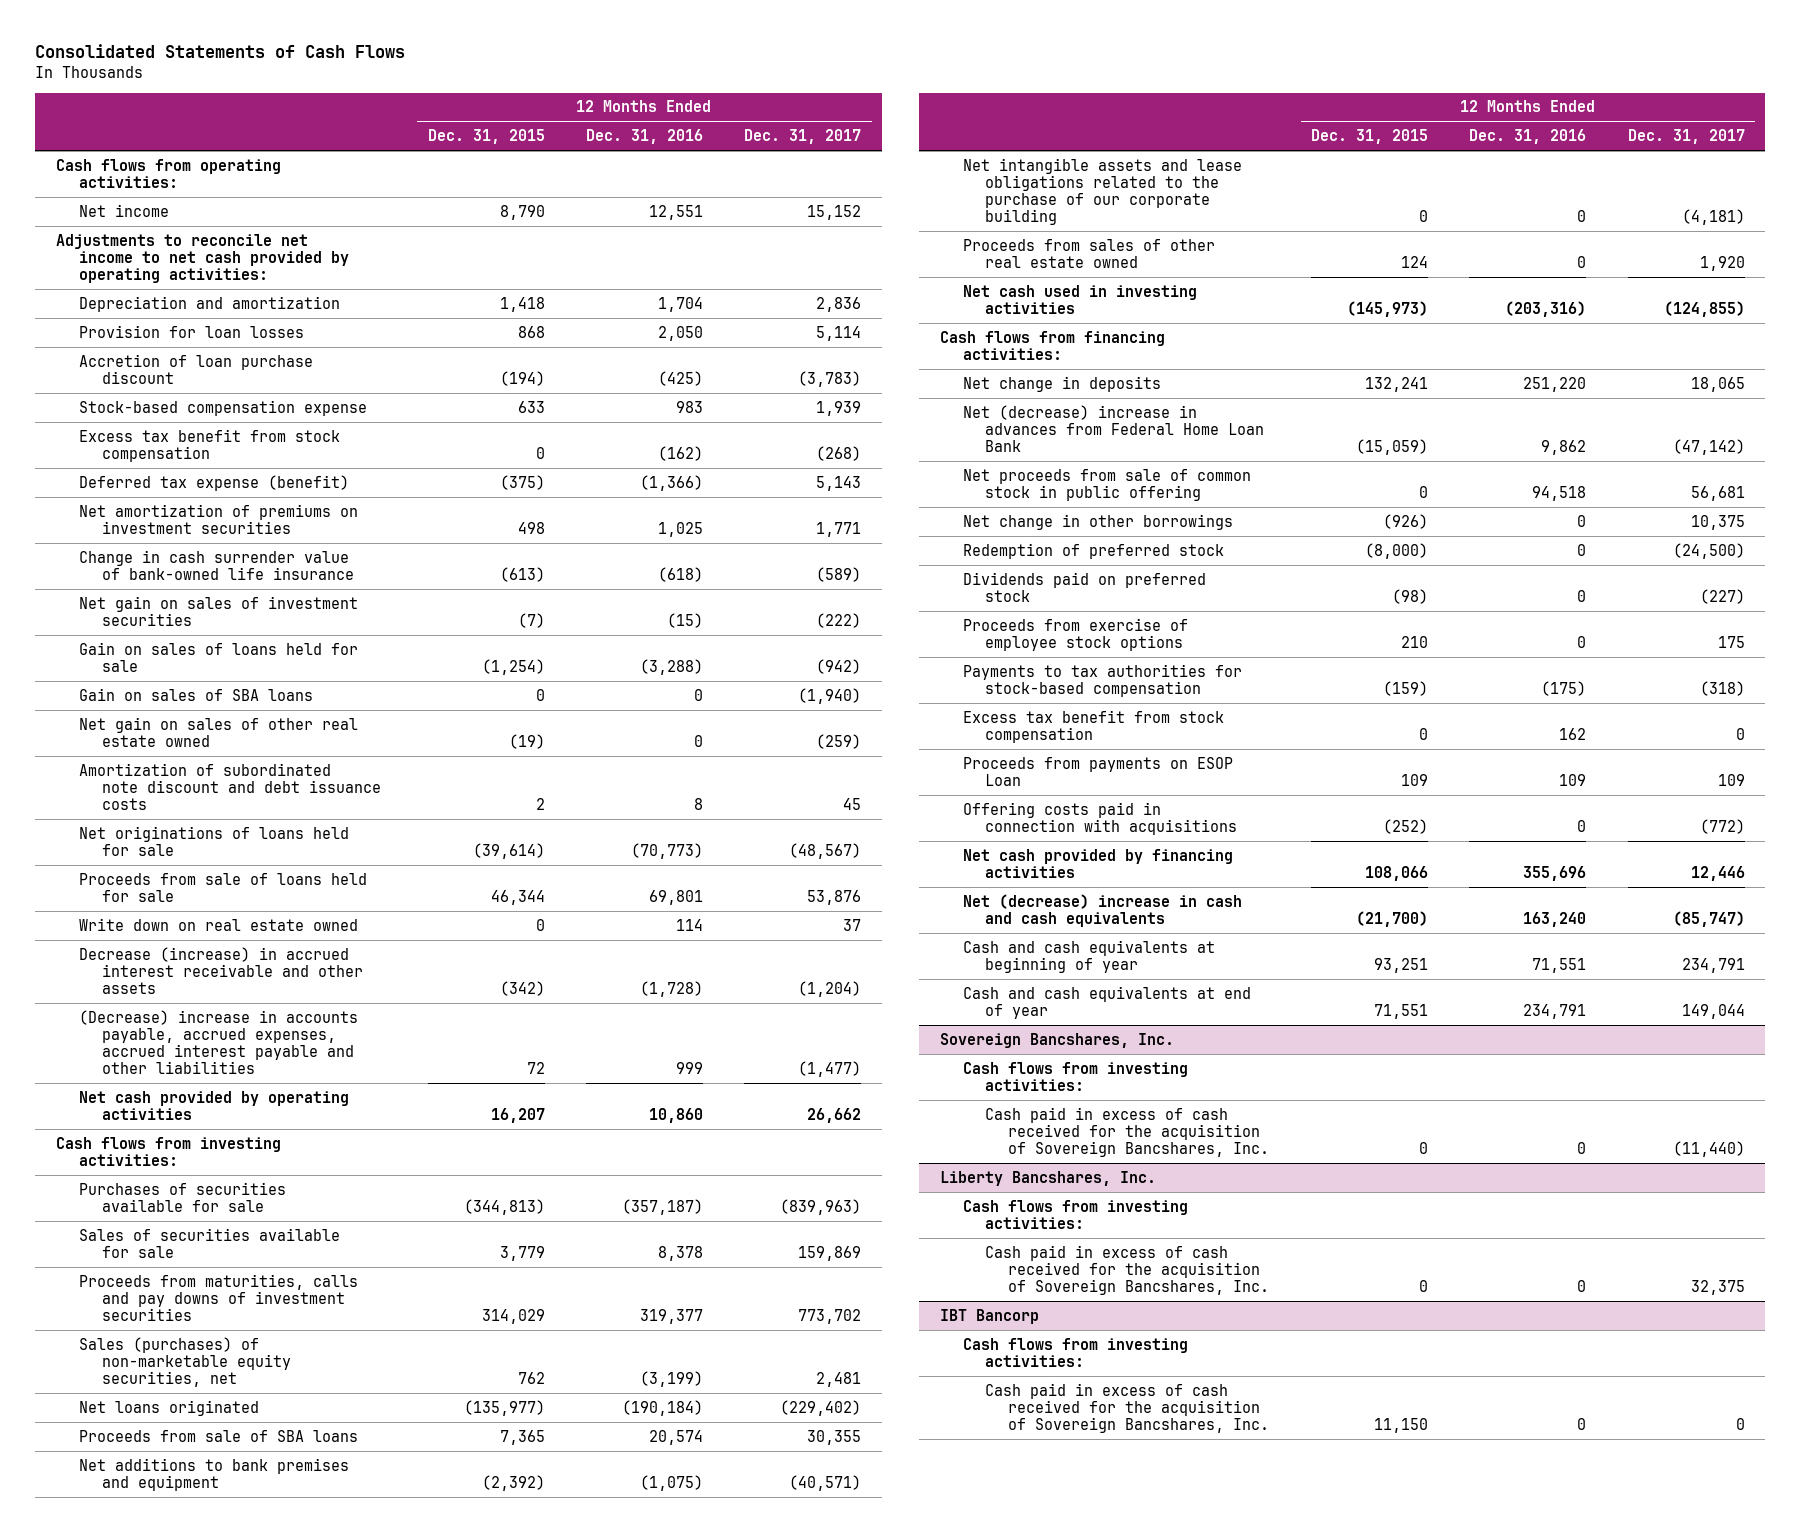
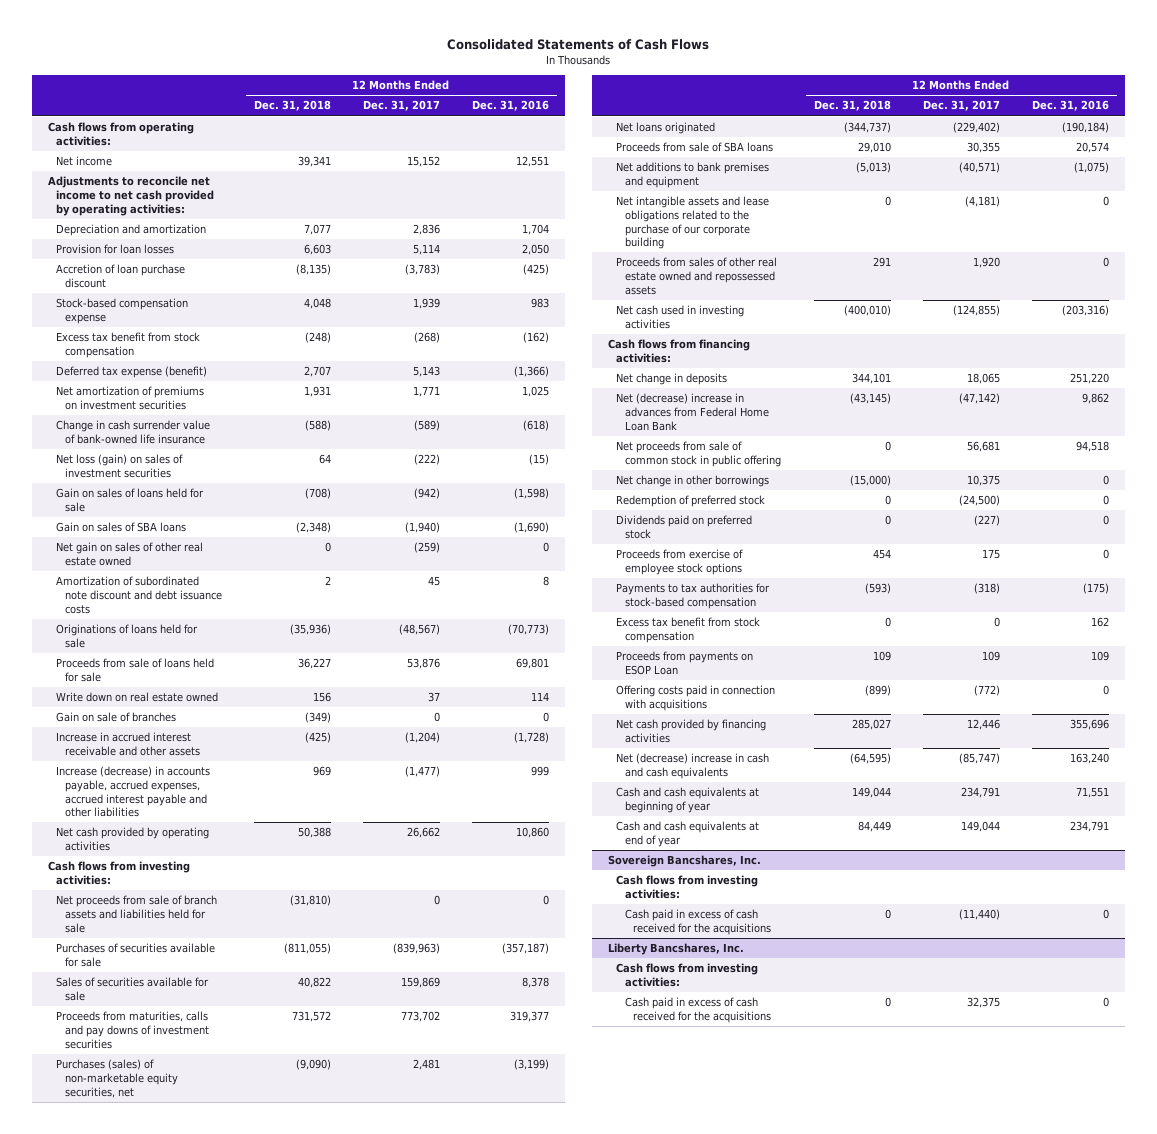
- | 12 Months Ended Dec. 31, 2015 | 12 Months Ended Dec. 31, 2016 | 12 Months Ended Dec. 31, 2017
+ | 12 Months Ended Dec. 31, 2018 | 12 Months Ended Dec. 31, 2017 | 12 Months Ended Dec. 31, 2016
- Net gain on sales of investment securities | (7) | (15) | (222)
- Gain on sales of loans held for sale | (1,254) | (3,288) | (942)
- Gain on sales of SBA loans | 0 | 0 | (1,940)
+ Net loss (gain) on sales of investment securities | 64 | (222) | (15)
+ Gain on sales of loans held for sale | (708) | (942) | (1,598)
+ Gain on sales of SBA loans | (2,348) | (1,940) | (1,690)
- Net originations of loans held for sale | (39,614) | (70,773) | (48,567)
+ Originations of loans held for sale | (35,936) | (48,567) | (70,773)
- Decrease (increase) in accrued interest receivable and other assets | (342) | (1,728) | (1,204)
- (Decrease) increase in accounts payable, accrued expenses, accrued interest payable and other liabilities | 72 | 999 | (1,477)
+ Gain on sale of branches | (349) | 0 | 0
+ Increase in accrued interest receivable and other assets | (425) | (1,204) | (1,728)
+ Increase (decrease) in accounts payable, accrued expenses, accrued interest payable and other liabilities | 969 | (1,477) | 999
+ Net proceeds from sale of branch assets and liabilities held for sale | (31,810) | 0 | 0
- Sales (purchases) of non-marketable equity securities, net | 762 | (3,199) | 2,481
+ Purchases (sales) of non-marketable equity securities, net | (9,090) | 2,481 | (3,199)
- Proceeds from sales of other real estate owned | 124 | 0 | 1,920
+ Proceeds from sales of other real estate owned and repossessed assets | 291 | 1,920 | 0
@ Sovereign Bancshares, Inc.
- Cash paid in excess of cash received for the acquisition of Sovereign Bancshares, Inc. | 0 | 0 | (11,440)
+ Cash paid in excess of cash received for the acquisitions | 0 | (11,440) | 0
@ Liberty Bancshares, Inc.
- Cash paid in excess of cash received for the acquisition of Sovereign Bancshares, Inc. | 0 | 0 | 32,375
- IBT Bancorp
- Cash flows from investing activities:
- Cash paid in excess of cash received for the acquisition of Sovereign Bancshares, Inc. | 11,150 | 0 | 0
@ Liberty Bancshares, Inc.
+ Cash paid in excess of cash received for the acquisitions | 0 | 32,375 | 0

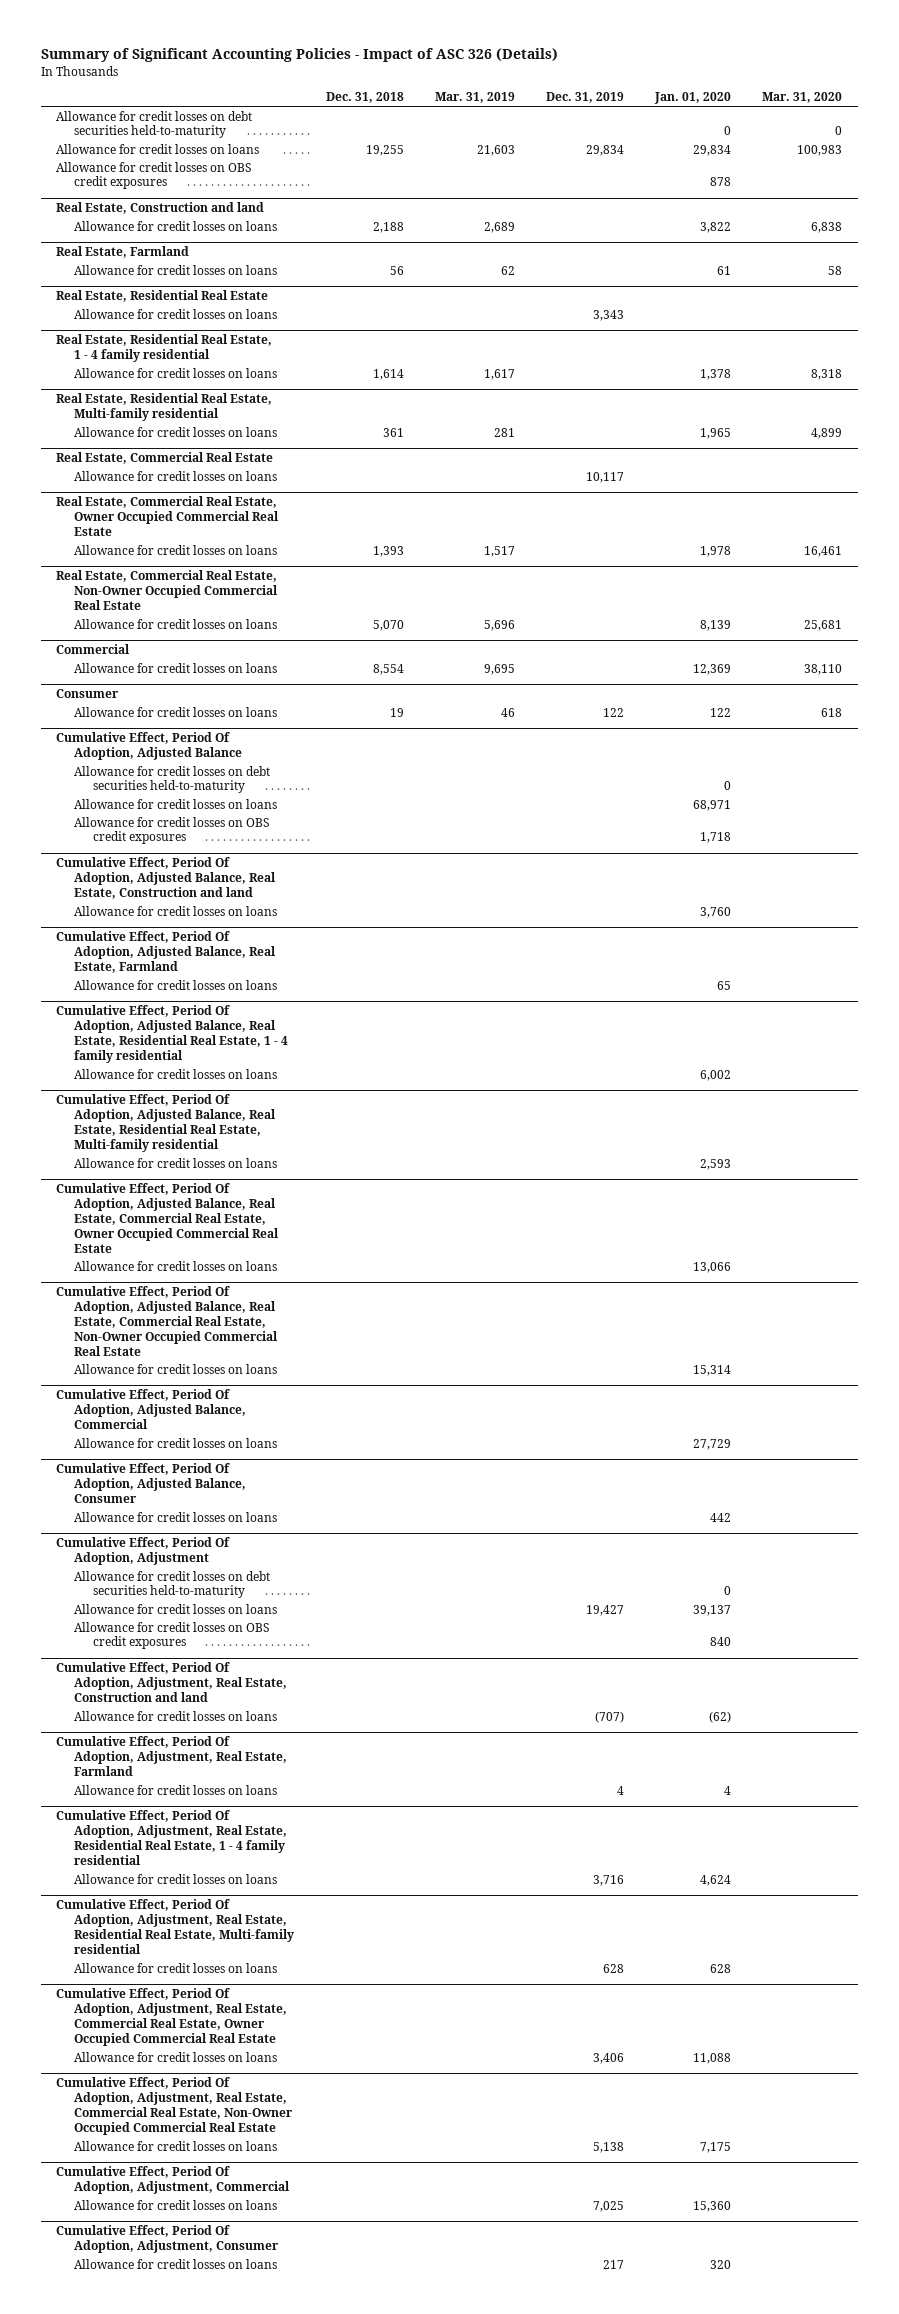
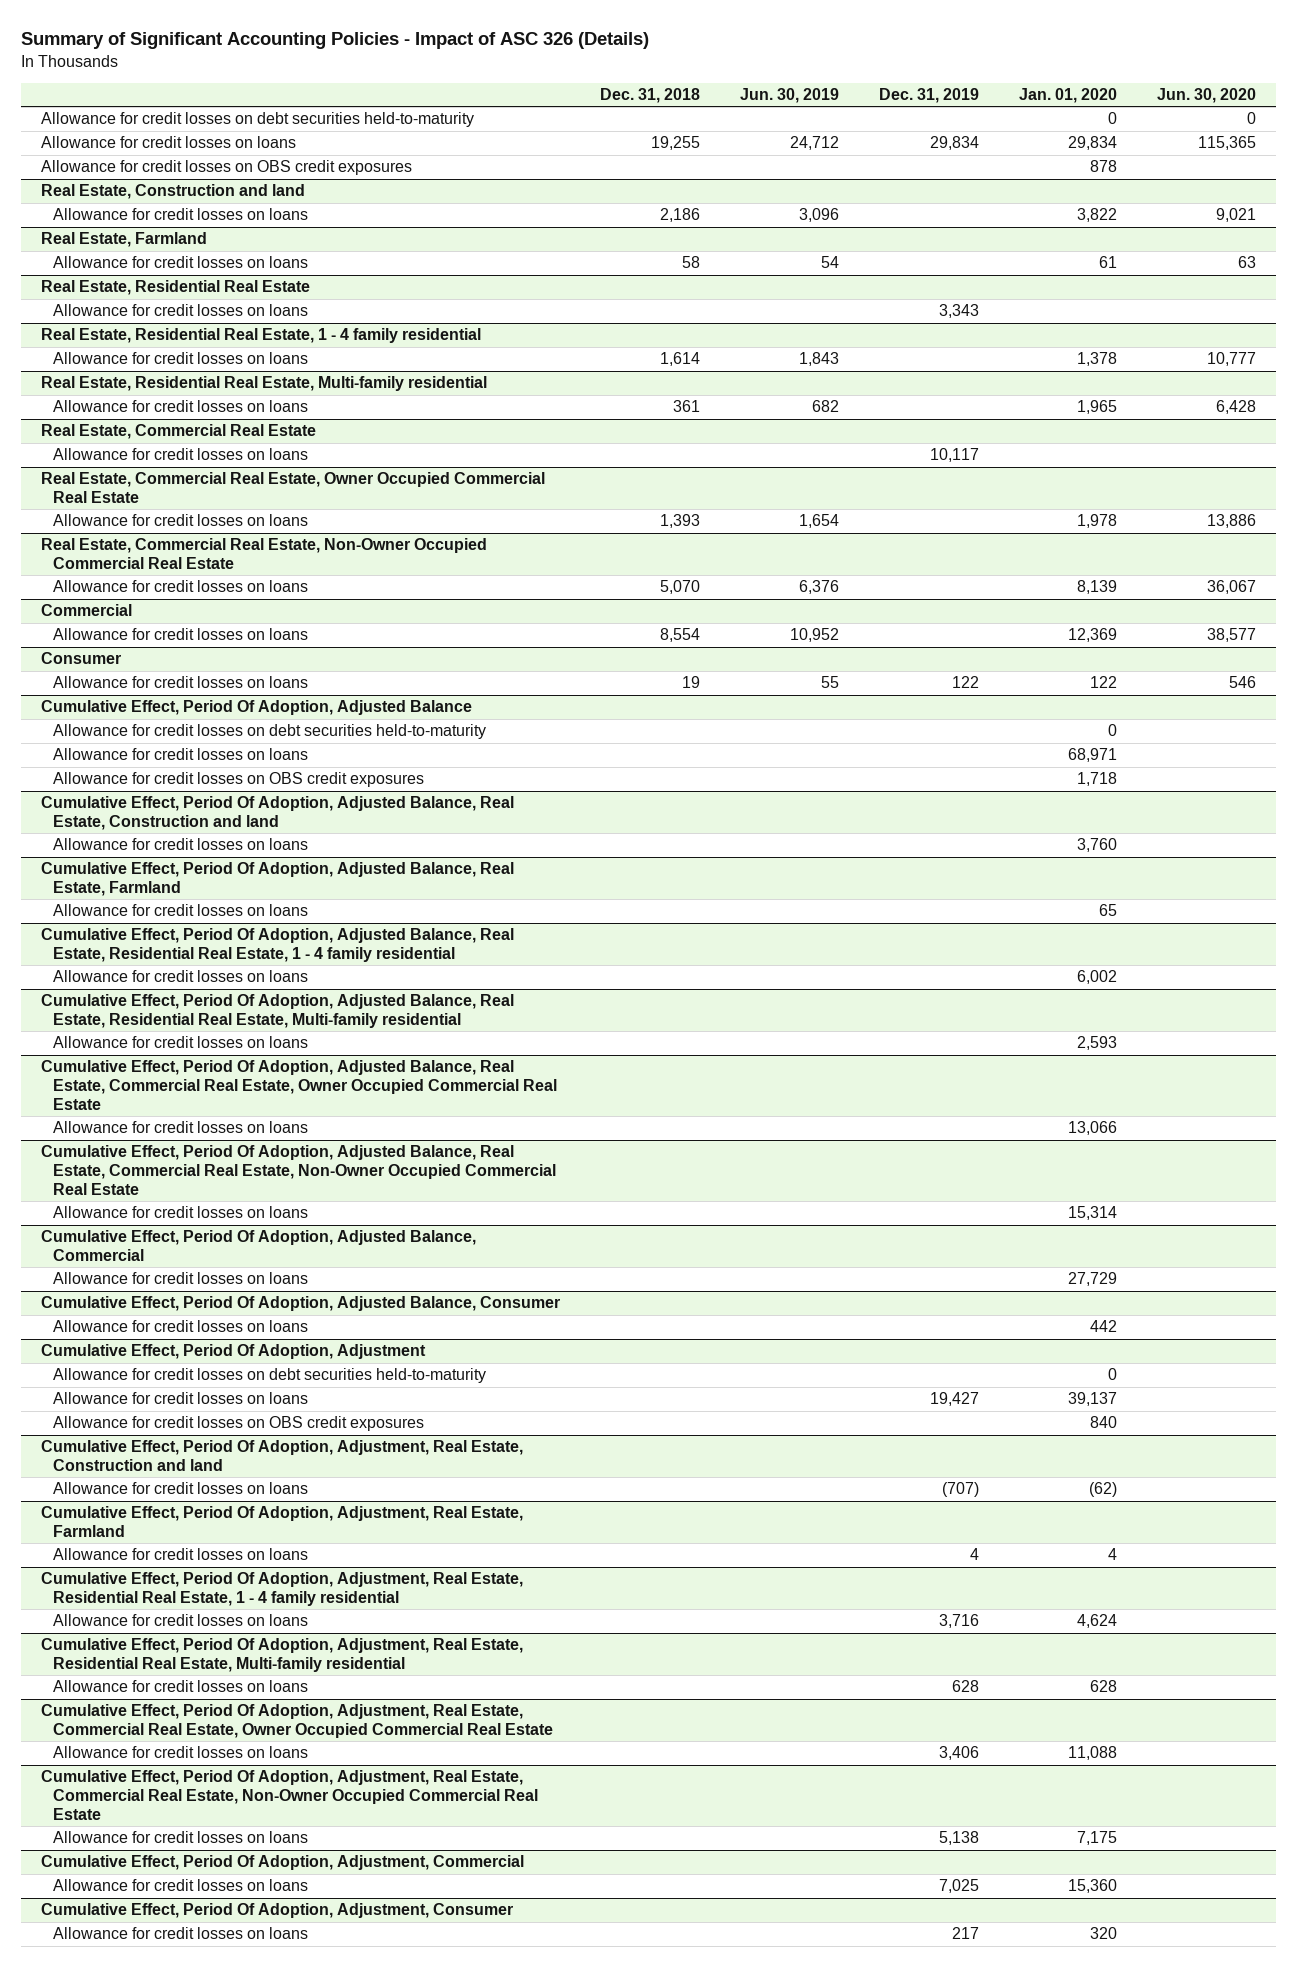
- | Dec. 31, 2018 | Mar. 31, 2019 | Dec. 31, 2019 | Jan. 01, 2020 | Mar. 31, 2020
+ | Dec. 31, 2018 | Jun. 30, 2019 | Dec. 31, 2019 | Jan. 01, 2020 | Jun. 30, 2020
@ Real Estate, Construction and land
- Allowance for credit losses on loans | 2,188 | 2,689 | | 3,822 | 6,838
+ Allowance for credit losses on loans | 2,186 | 3,096 | | 3,822 | 9,021
@ Real Estate, Farmland
- Allowance for credit losses on loans | 56 | 62 | | 61 | 58
+ Allowance for credit losses on loans | 58 | 54 | | 61 | 63

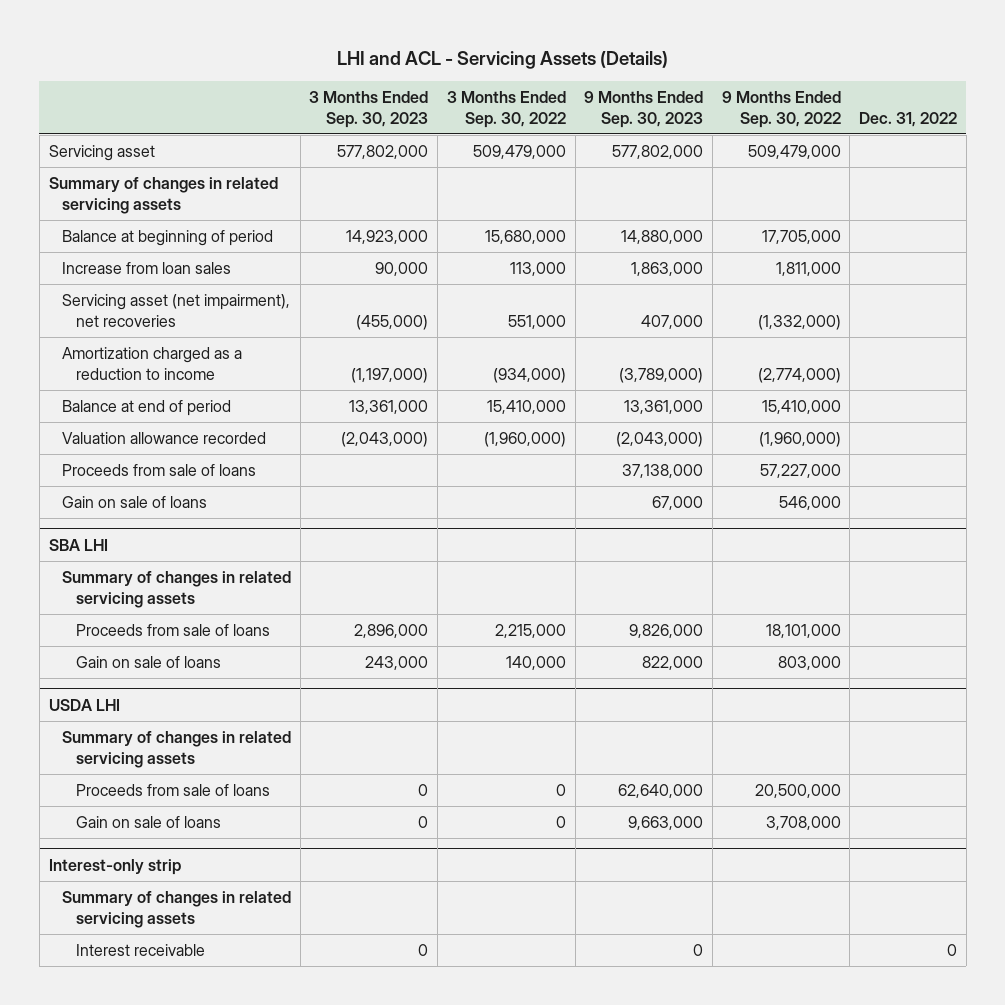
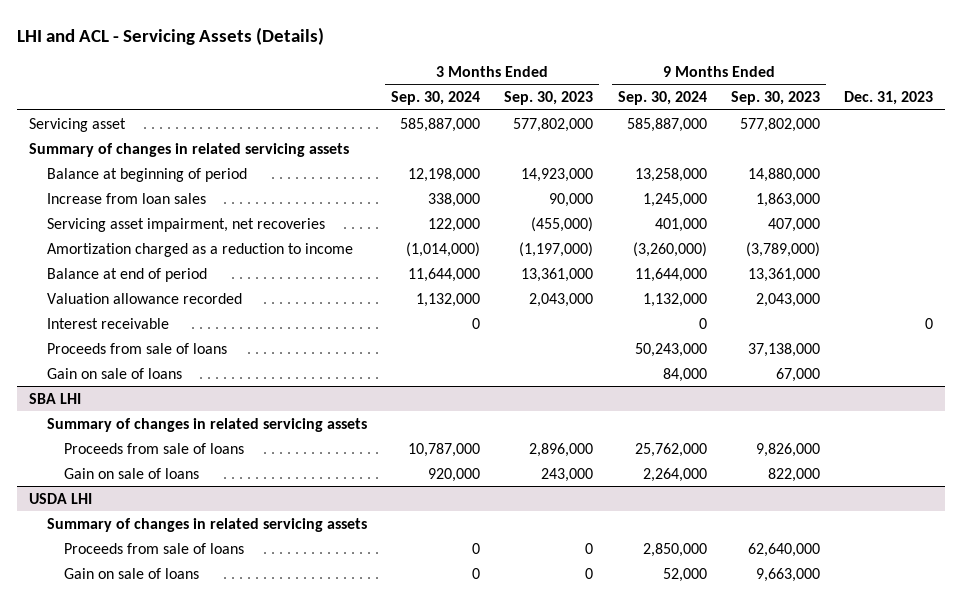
- | 3 Months Ended Sep. 30, 2023 | 3 Months Ended Sep. 30, 2022 | 9 Months Ended Sep. 30, 2023 | 9 Months Ended Sep. 30, 2022 | Dec. 31, 2022
+ | 3 Months Ended Sep. 30, 2024 | 3 Months Ended Sep. 30, 2023 | 9 Months Ended Sep. 30, 2024 | 9 Months Ended Sep. 30, 2023 | Dec. 31, 2023
- Servicing asset (net impairment), net recoveries | (455,000) | 551,000 | 407,000 | (1,332,000) |
+ Servicing asset impairment, net recoveries | 122,000 | (455,000) | 401,000 | 407,000 |
- Valuation allowance recorded | (2,043,000) | (1,960,000) | (2,043,000) | (1,960,000) |
+ Valuation allowance recorded | 1,132,000 | 2,043,000 | 1,132,000 | 2,043,000 |
+ Interest receivable | 0 | | 0 | | 0
- Interest-only strip
- Summary of changes in related servicing assets
- Interest receivable | 0 | | 0 | | 0

